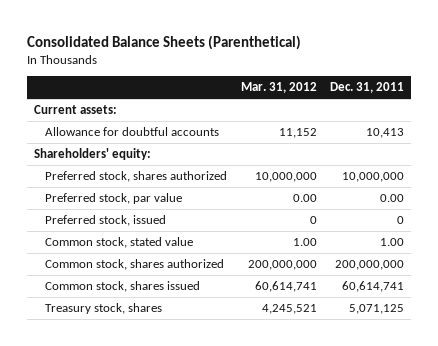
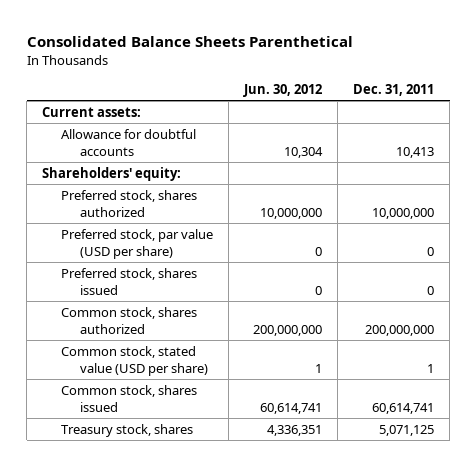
- Consolidated Balance Sheets (Parenthetical)
+ Consolidated Balance Sheets Parenthetical
- | Mar. 31, 2012 | Dec. 31, 2011
+ | Jun. 30, 2012 | Dec. 31, 2011
- Preferred stock, par value | 0.00 | 0.00
- Preferred stock, issued | 0 | 0
- Common stock, stated value | 1.00 | 1.00
+ Preferred stock, par value (USD per share) | 0 | 0
+ Preferred stock, shares issued | 0 | 0
+ Common stock, stated value (USD per share) | 1 | 1

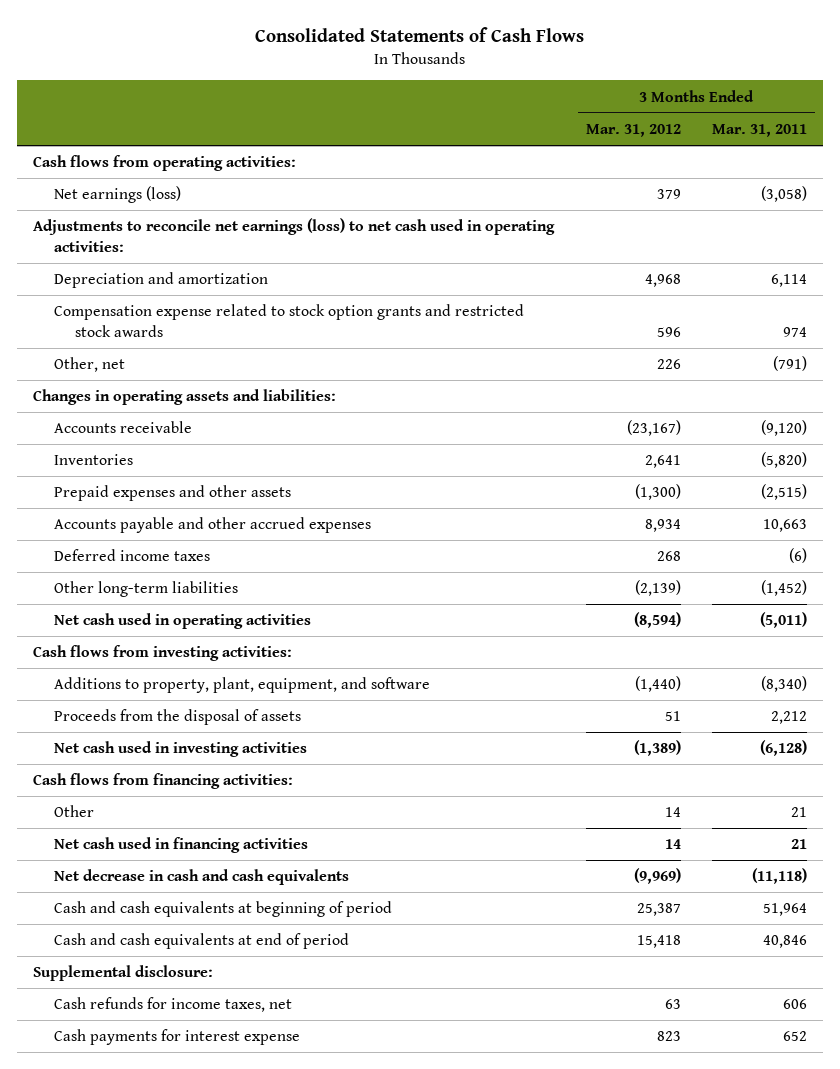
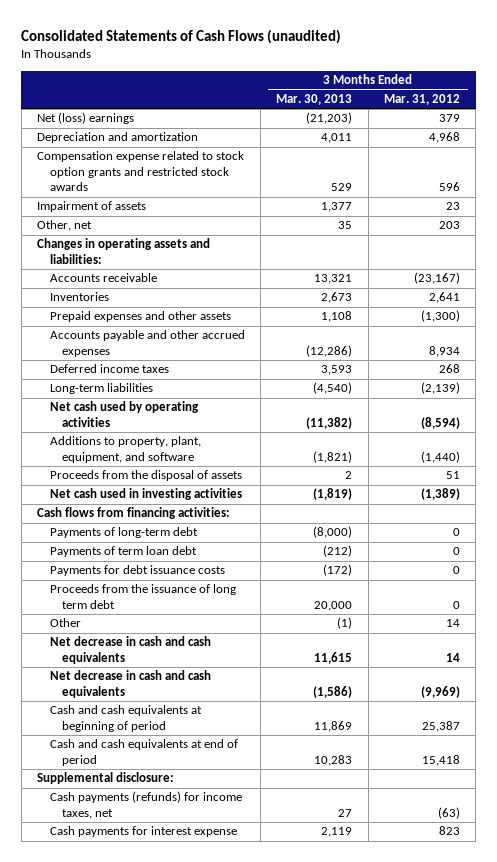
- Consolidated Statements of Cash Flows
+ Consolidated Statements of Cash Flows (unaudited)
- | 3 Months Ended Mar. 31, 2012 | 3 Months Ended Mar. 31, 2011
+ | 3 Months Ended Mar. 30, 2013 | 3 Months Ended Mar. 31, 2012
- Cash flows from operating activities:
- Net earnings (loss) | 379 | (3,058)
- Adjustments to reconcile net earnings (loss) to net cash used in operating activities:
+ Net (loss) earnings | (21,203) | 379
- Other, net | 226 | (791)
+ Impairment of assets | 1,377 | 23
+ Other, net | 35 | 203
- Other long-term liabilities | (2,139) | (1,452)
- Net cash used in operating activities | (8,594) | (5,011)
- Cash flows from investing activities:
+ Long-term liabilities | (4,540) | (2,139)
+ Net cash used by operating activities | (11,382) | (8,594)
+ Payments of long-term debt | (8,000) | 0
+ Payments of term loan debt | (212) | 0
+ Payments for debt issuance costs | (172) | 0
+ Proceeds from the issuance of long term debt | 20,000 | 0
- Net cash used in financing activities | 14 | 21
+ Net decrease in cash and cash equivalents | 11,615 | 14
- Cash refunds for income taxes, net | 63 | 606
+ Cash payments (refunds) for income taxes, net | 27 | (63)

